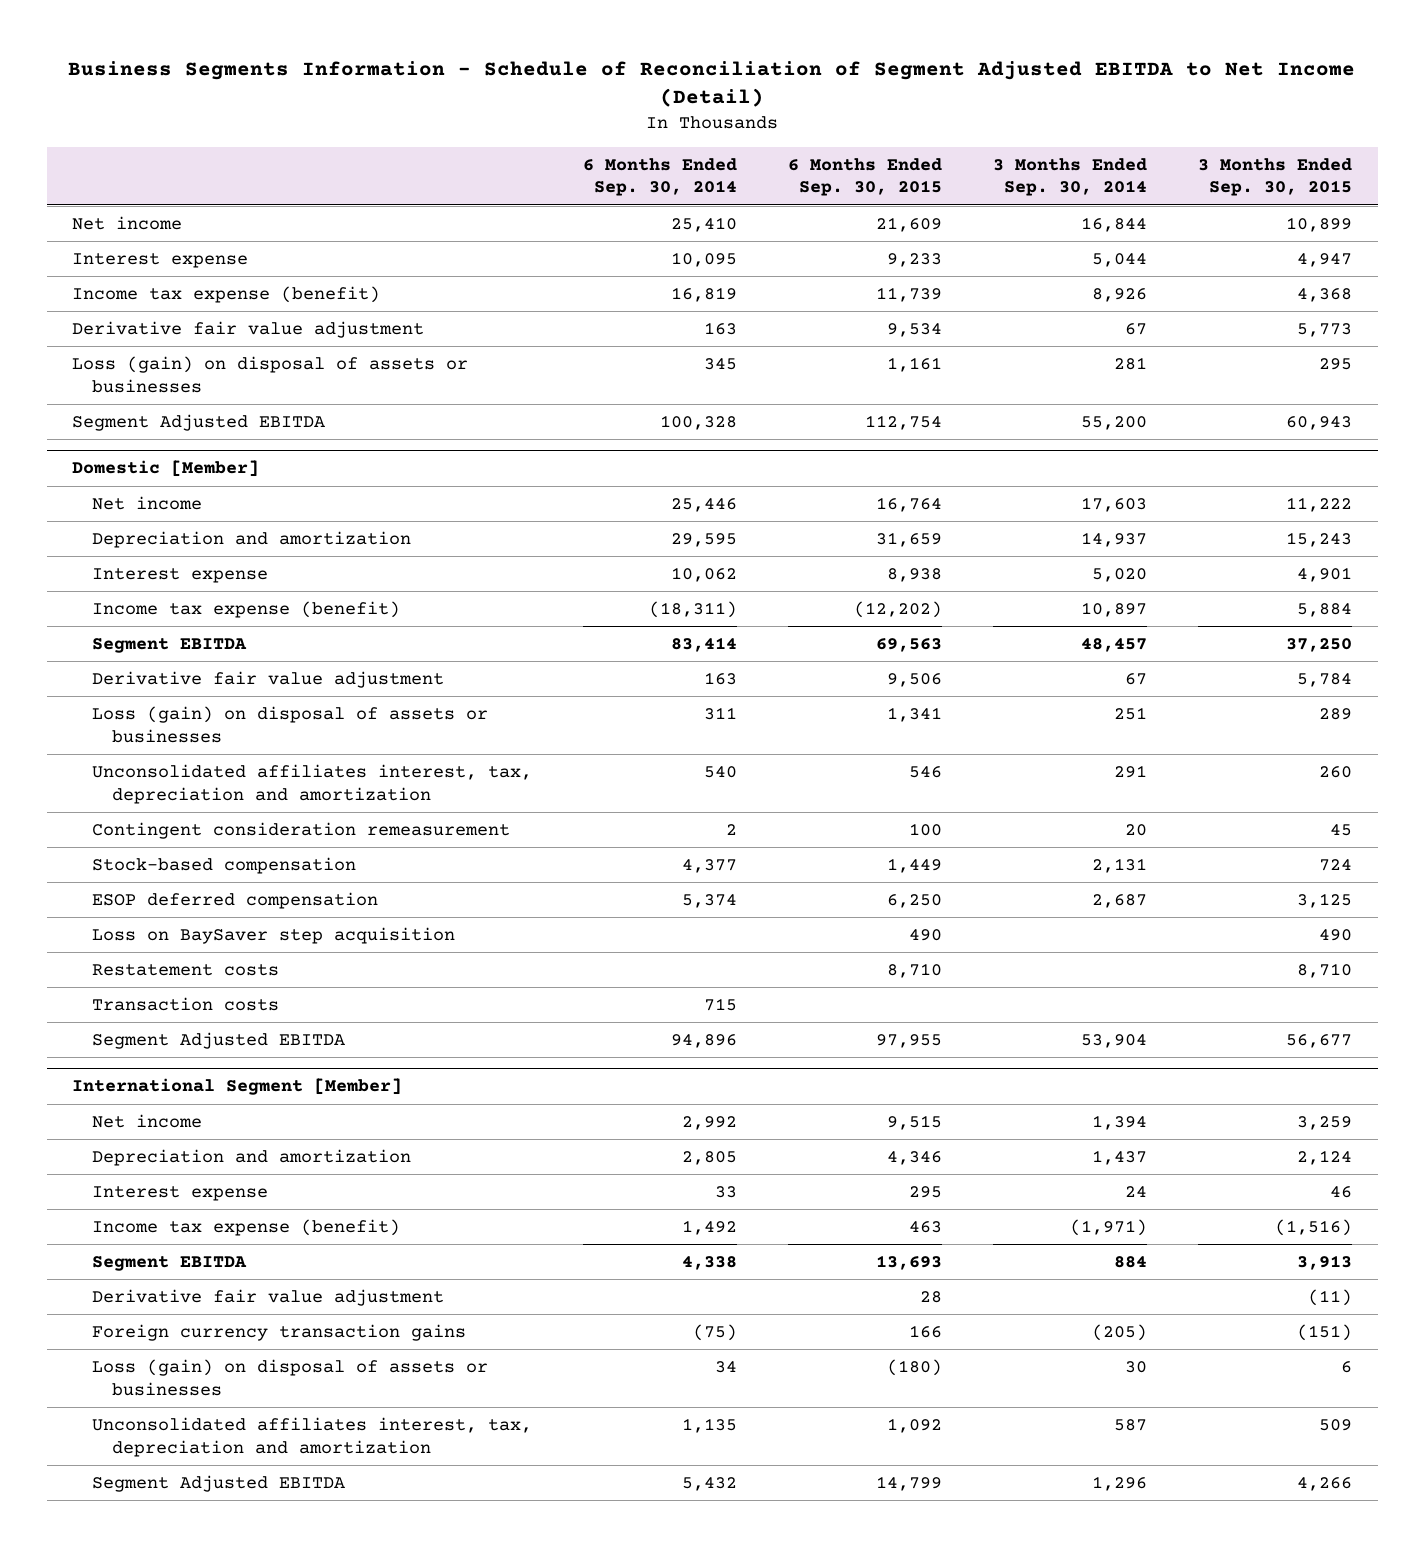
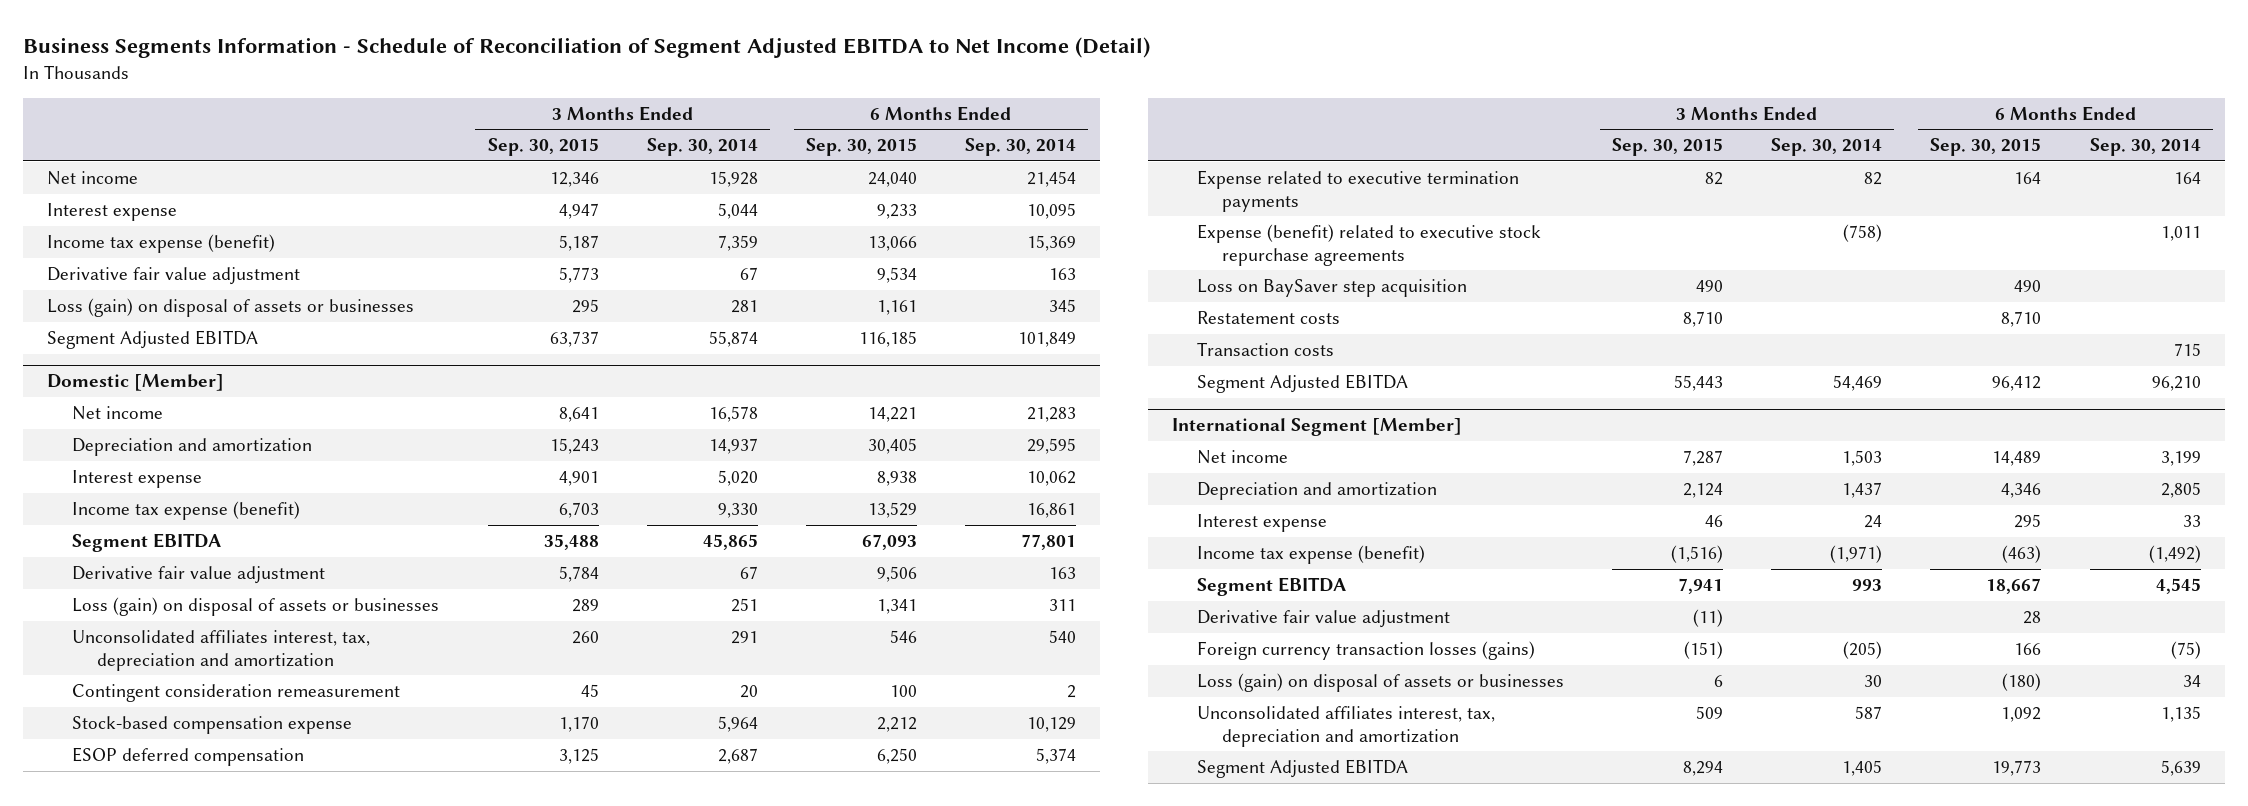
- | 6 Months Ended Sep. 30, 2014 | 6 Months Ended Sep. 30, 2015 | 3 Months Ended Sep. 30, 2014 | 3 Months Ended Sep. 30, 2015
+ | 3 Months Ended Sep. 30, 2015 | 3 Months Ended Sep. 30, 2014 | 6 Months Ended Sep. 30, 2015 | 6 Months Ended Sep. 30, 2014
- Net income | 25,410 | 21,609 | 16,844 | 10,899
+ Net income | 12,346 | 15,928 | 24,040 | 21,454
- Income tax expense (benefit) | 16,819 | 11,739 | 8,926 | 4,368
+ Income tax expense (benefit) | 5,187 | 7,359 | 13,066 | 15,369
- Segment Adjusted EBITDA | 100,328 | 112,754 | 55,200 | 60,943
+ Segment Adjusted EBITDA | 63,737 | 55,874 | 116,185 | 101,849
@ Domestic [Member]
- Net income | 25,446 | 16,764 | 17,603 | 11,222
- Depreciation and amortization | 29,595 | 31,659 | 14,937 | 15,243
+ Net income | 8,641 | 16,578 | 14,221 | 21,283
+ Depreciation and amortization | 15,243 | 14,937 | 30,405 | 29,595
- Income tax expense (benefit) | (18,311) | (12,202) | 10,897 | 5,884
- Segment EBITDA | 83,414 | 69,563 | 48,457 | 37,250
+ Income tax expense (benefit) | 6,703 | 9,330 | 13,529 | 16,861
+ Segment EBITDA | 35,488 | 45,865 | 67,093 | 77,801
- Stock-based compensation | 4,377 | 1,449 | 2,131 | 724
+ Stock-based compensation expense | 1,170 | 5,964 | 2,212 | 10,129
+ Expense related to executive termination payments | 82 | 82 | 164 | 164
+ Expense (benefit) related to executive stock repurchase agreements | | (758) | | 1,011
- Segment Adjusted EBITDA | 94,896 | 97,955 | 53,904 | 56,677
+ Segment Adjusted EBITDA | 55,443 | 54,469 | 96,412 | 96,210
@ International Segment [Member]
- Net income | 2,992 | 9,515 | 1,394 | 3,259
+ Net income | 7,287 | 1,503 | 14,489 | 3,199
- Income tax expense (benefit) | 1,492 | 463 | (1,971) | (1,516)
- Segment EBITDA | 4,338 | 13,693 | 884 | 3,913
+ Income tax expense (benefit) | (1,516) | (1,971) | (463) | (1,492)
+ Segment EBITDA | 7,941 | 993 | 18,667 | 4,545
- Foreign currency transaction gains | (75) | 166 | (205) | (151)
+ Foreign currency transaction losses (gains) | (151) | (205) | 166 | (75)
- Segment Adjusted EBITDA | 5,432 | 14,799 | 1,296 | 4,266
+ Segment Adjusted EBITDA | 8,294 | 1,405 | 19,773 | 5,639

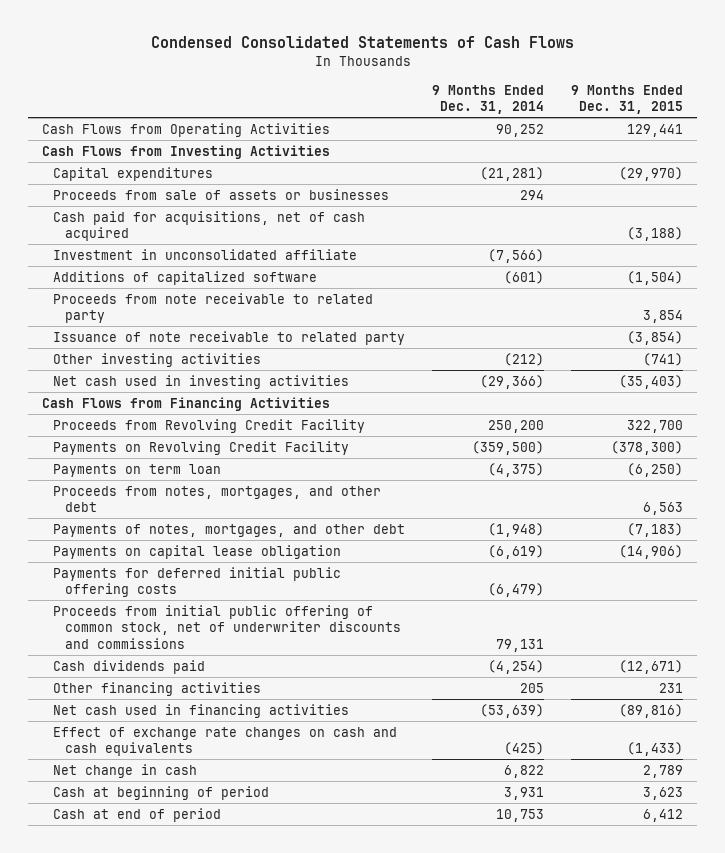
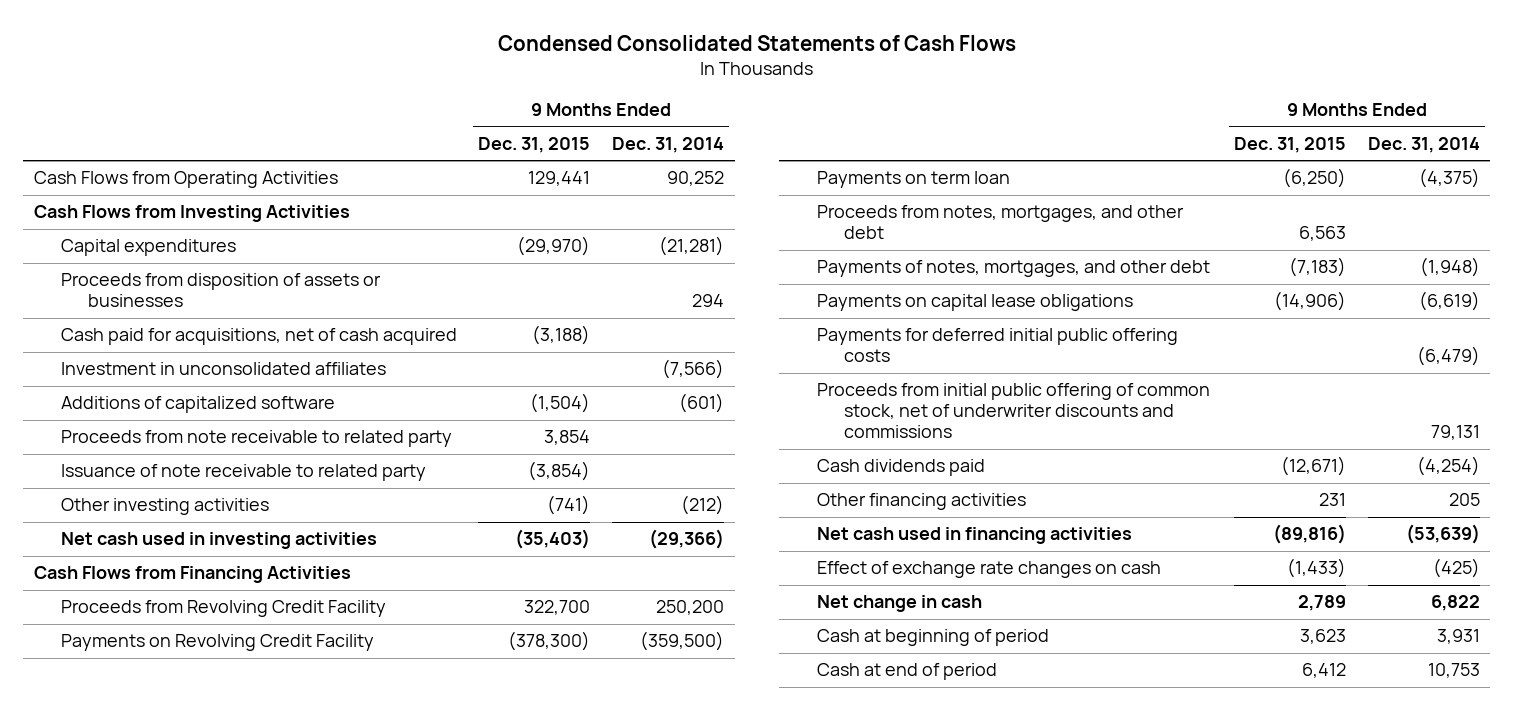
- | 9 Months Ended Dec. 31, 2014 | 9 Months Ended Dec. 31, 2015
+ | 9 Months Ended Dec. 31, 2015 | 9 Months Ended Dec. 31, 2014
- Proceeds from sale of assets or businesses | 294 |
+ Proceeds from disposition of assets or businesses | | 294
- Investment in unconsolidated affiliate | (7,566) |
+ Investment in unconsolidated affiliates | | (7,566)
- Payments on capital lease obligation | (6,619) | (14,906)
+ Payments on capital lease obligations | (14,906) | (6,619)
- Effect of exchange rate changes on cash and cash equivalents | (425) | (1,433)
+ Effect of exchange rate changes on cash | (1,433) | (425)

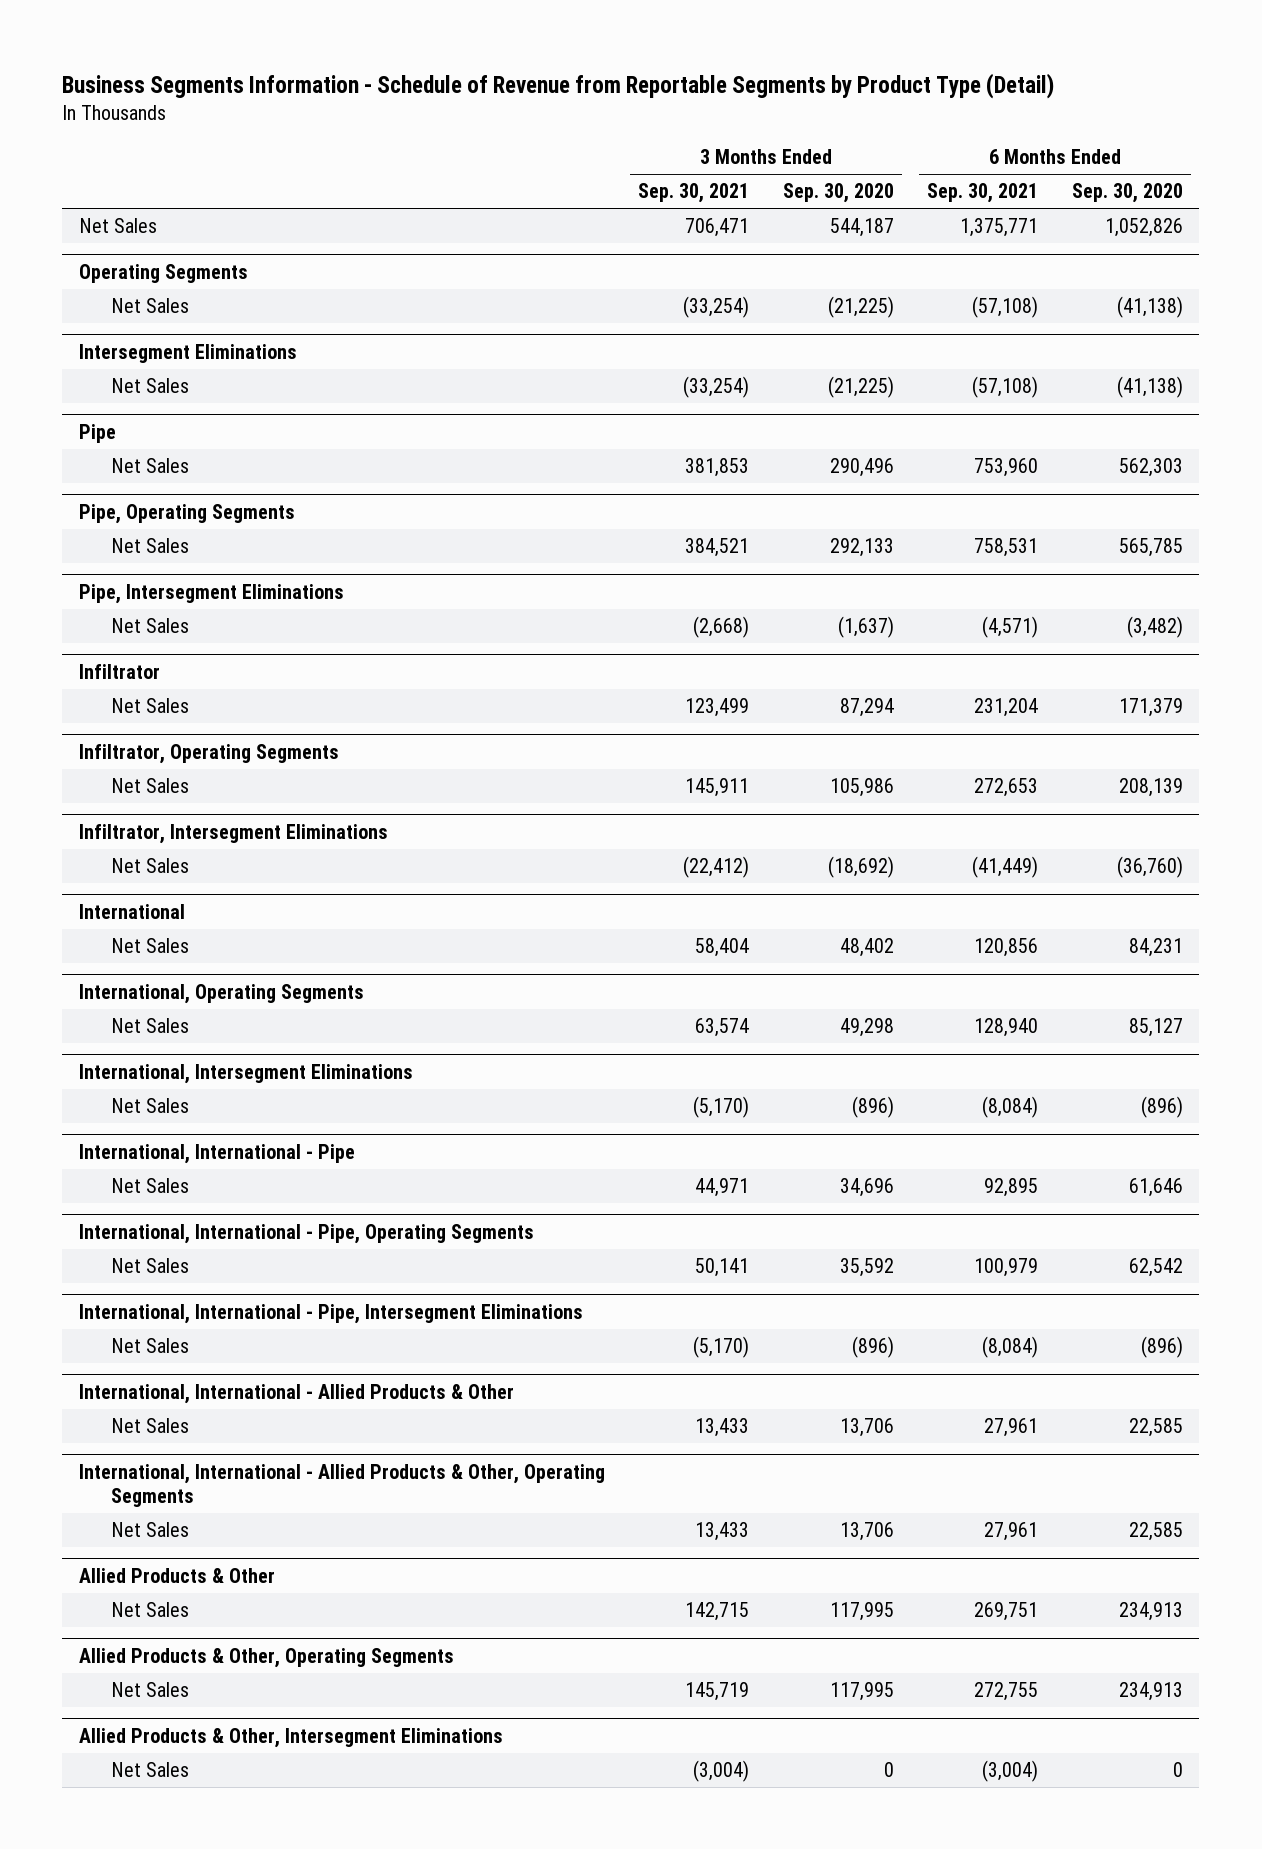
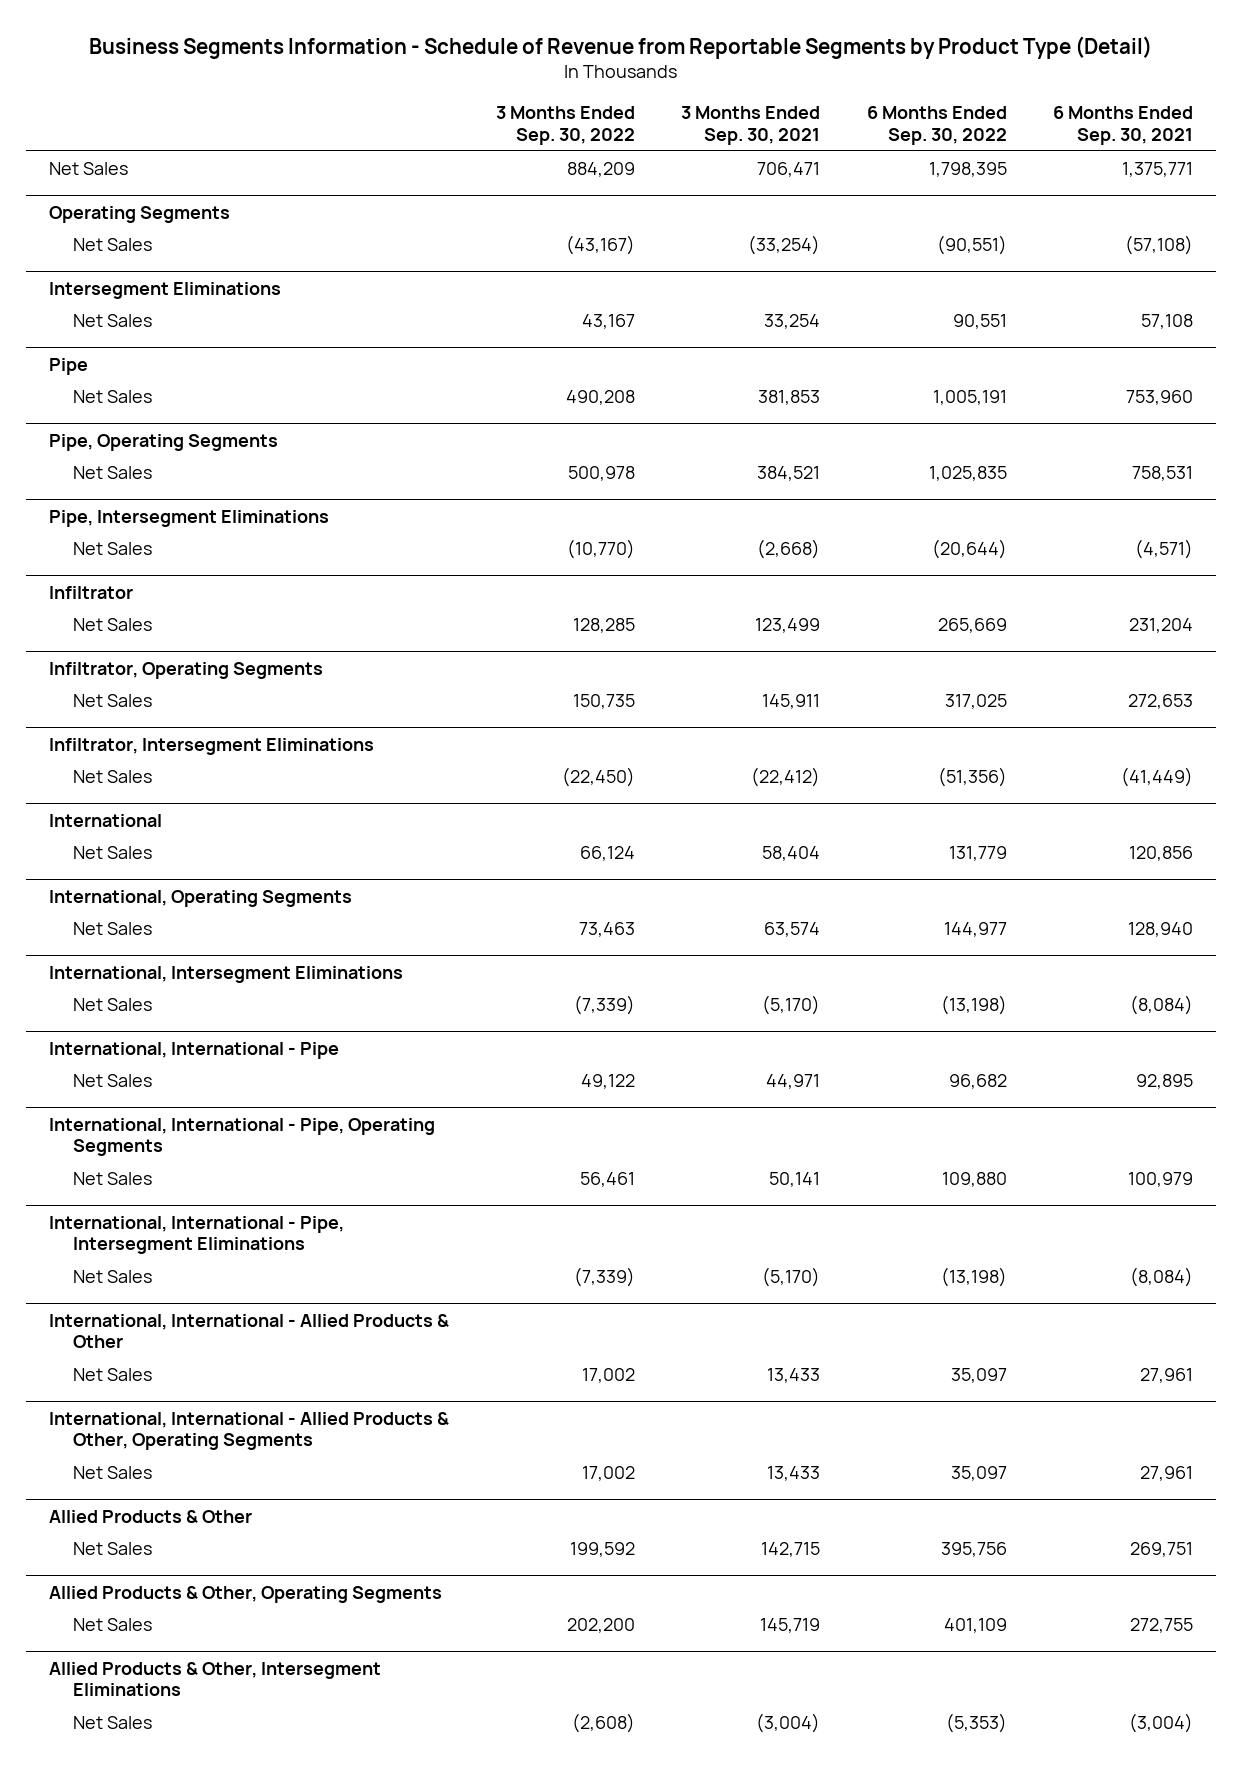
- | 3 Months Ended Sep. 30, 2021 | 3 Months Ended Sep. 30, 2020 | 6 Months Ended Sep. 30, 2021 | 6 Months Ended Sep. 30, 2020
+ | 3 Months Ended Sep. 30, 2022 | 3 Months Ended Sep. 30, 2021 | 6 Months Ended Sep. 30, 2022 | 6 Months Ended Sep. 30, 2021
@ Intersegment Eliminations
- Net Sales | (33,254) | (21,225) | (57,108) | (41,138)
+ Net Sales | 43,167 | 33,254 | 90,551 | 57,108

